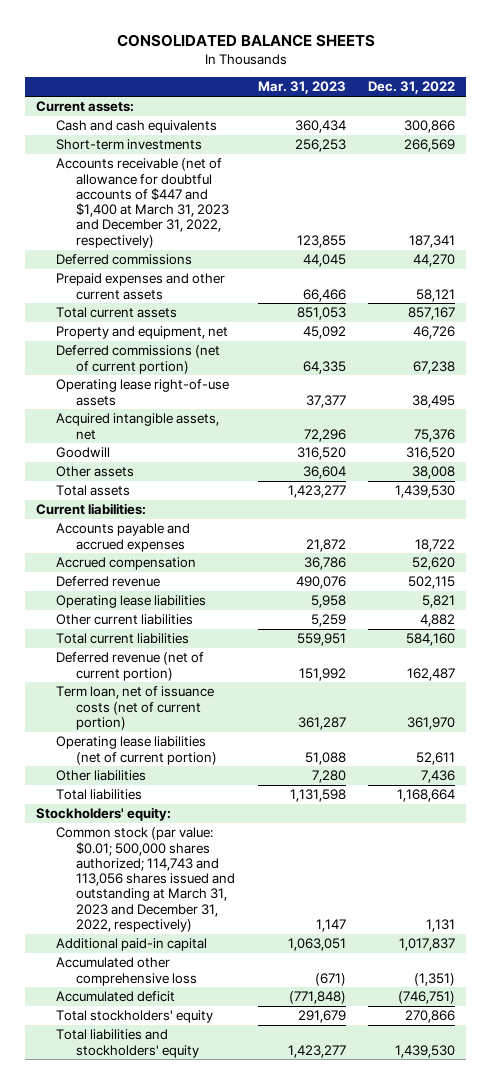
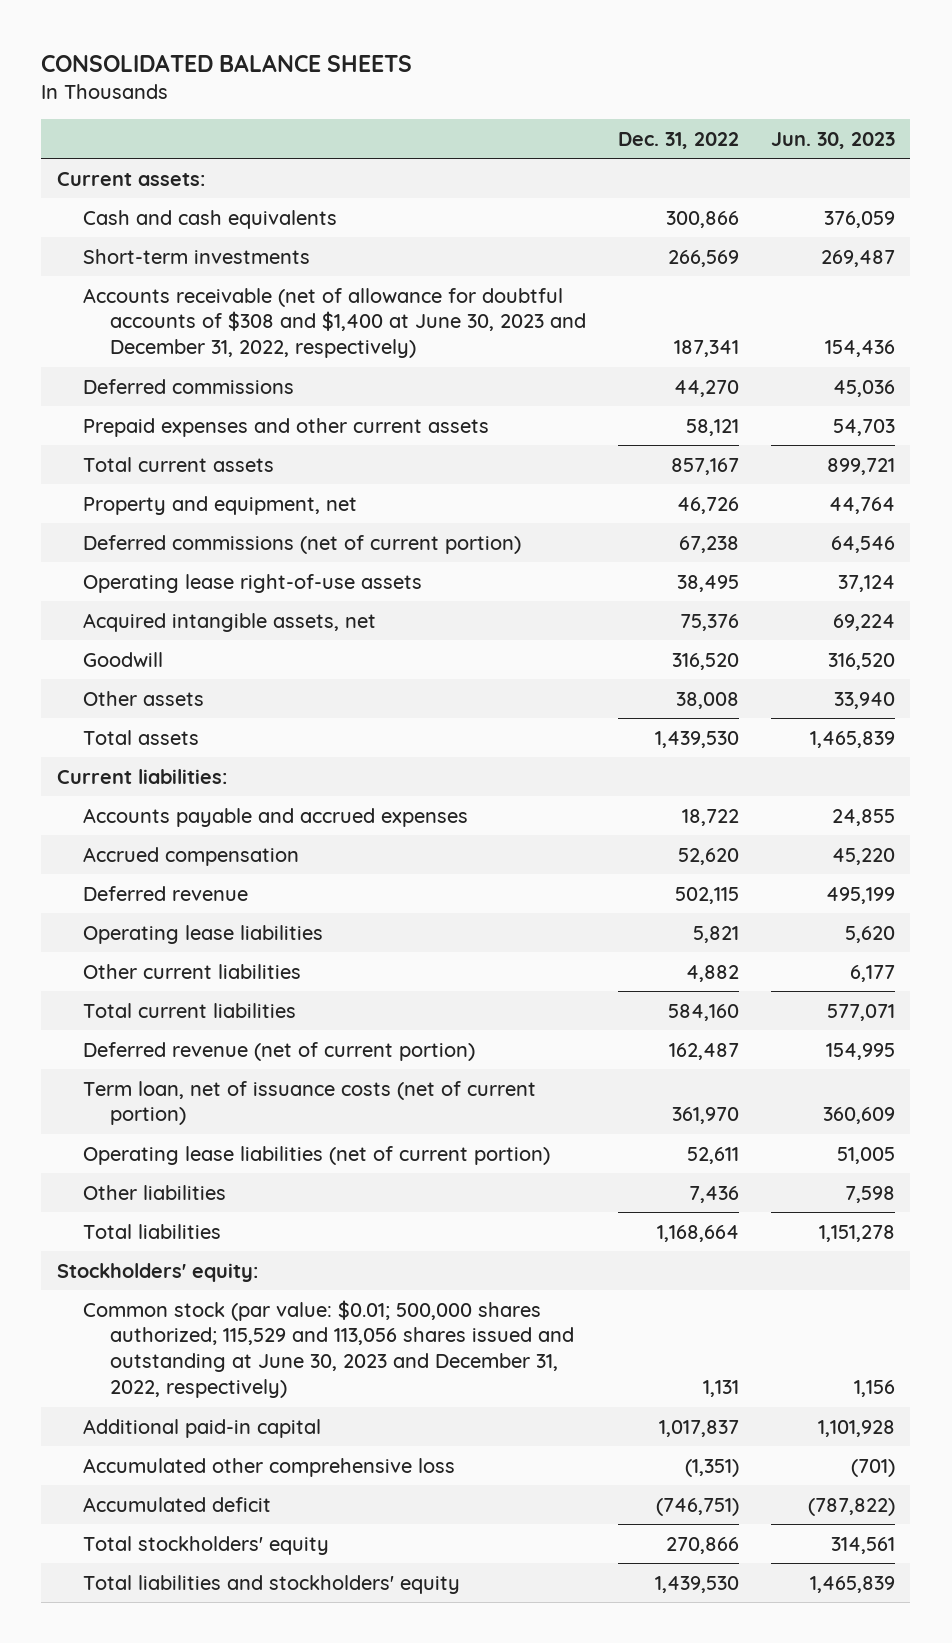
- | Mar. 31, 2023 | Dec. 31, 2022
+ | Dec. 31, 2022 | Jun. 30, 2023
- Accounts receivable (net of allowance for doubtful accounts of $447 and $1,400 at March 31, 2023 and December 31, 2022, respectively) | 123,855 | 187,341
+ Accounts receivable (net of allowance for doubtful accounts of $308 and $1,400 at June 30, 2023 and December 31, 2022, respectively) | 187,341 | 154,436
- Common stock (par value: $0.01; 500,000 shares authorized; 114,743 and 113,056 shares issued and outstanding at March 31, 2023 and December 31, 2022, respectively) | 1,147 | 1,131
+ Common stock (par value: $0.01; 500,000 shares authorized; 115,529 and 113,056 shares issued and outstanding at June 30, 2023 and December 31, 2022, respectively) | 1,131 | 1,156

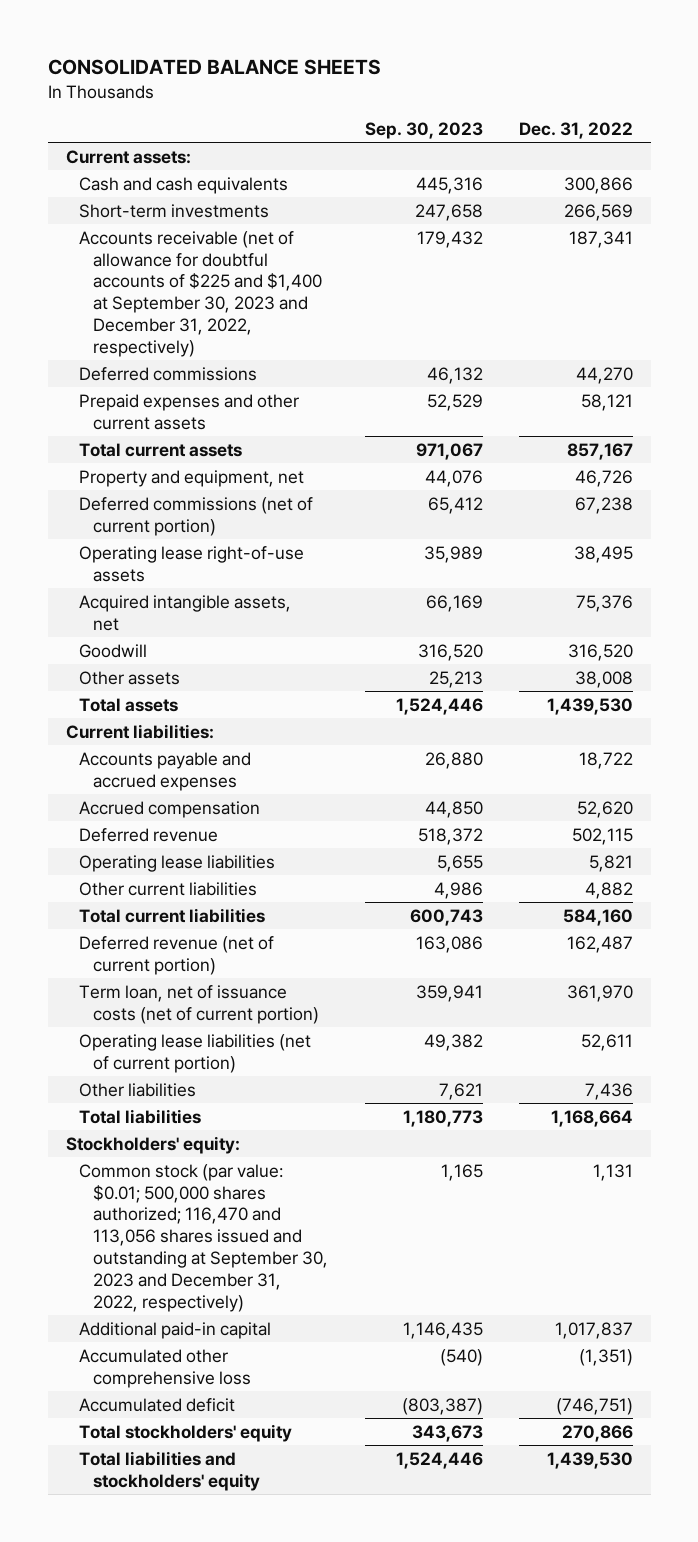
- | Dec. 31, 2022 | Jun. 30, 2023
+ | Sep. 30, 2023 | Dec. 31, 2022
- Accounts receivable (net of allowance for doubtful accounts of $308 and $1,400 at June 30, 2023 and December 31, 2022, respectively) | 187,341 | 154,436
+ Accounts receivable (net of allowance for doubtful accounts of $225 and $1,400 at September 30, 2023 and December 31, 2022, respectively) | 179,432 | 187,341
- Common stock (par value: $0.01; 500,000 shares authorized; 115,529 and 113,056 shares issued and outstanding at June 30, 2023 and December 31, 2022, respectively) | 1,131 | 1,156
+ Common stock (par value: $0.01; 500,000 shares authorized; 116,470 and 113,056 shares issued and outstanding at September 30, 2023 and December 31, 2022, respectively) | 1,165 | 1,131

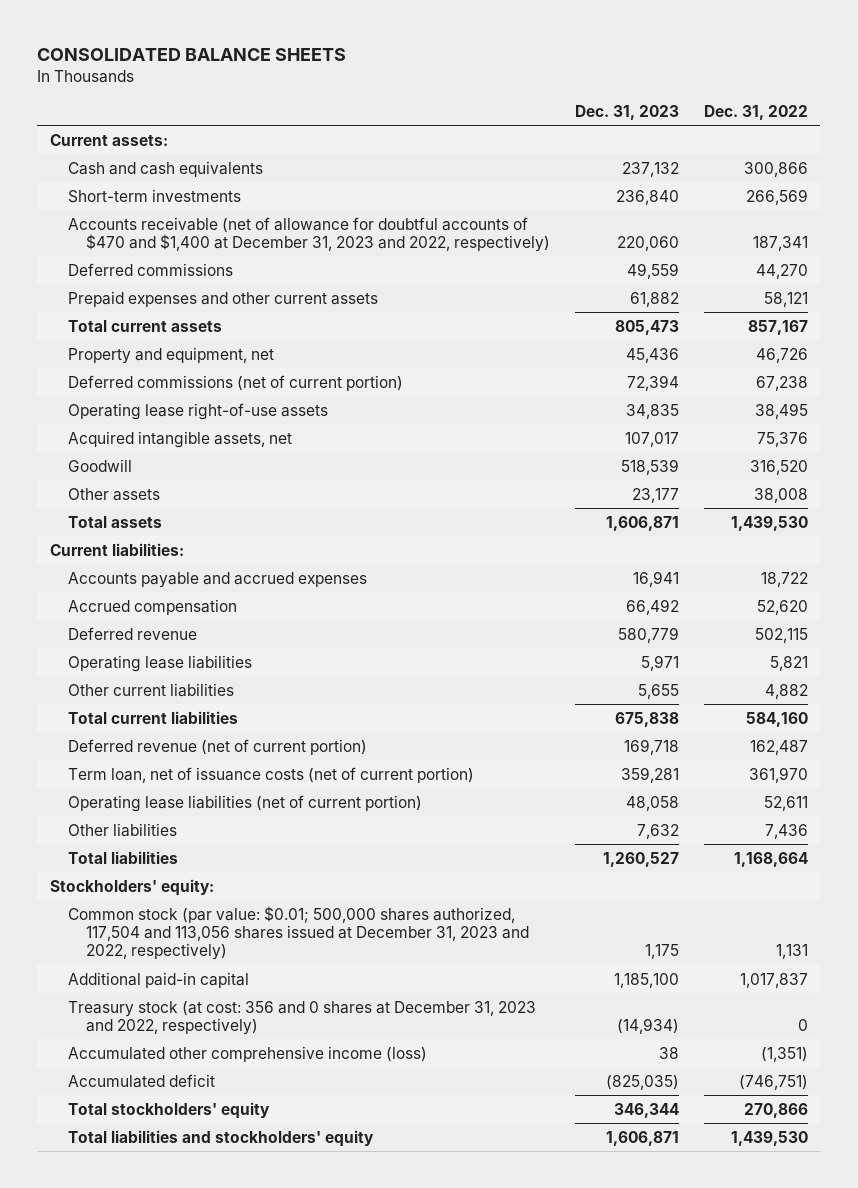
- | Sep. 30, 2023 | Dec. 31, 2022
+ | Dec. 31, 2023 | Dec. 31, 2022
- Accounts receivable (net of allowance for doubtful accounts of $225 and $1,400 at September 30, 2023 and December 31, 2022, respectively) | 179,432 | 187,341
+ Accounts receivable (net of allowance for doubtful accounts of $470 and $1,400 at December 31, 2023 and 2022, respectively) | 220,060 | 187,341
- Common stock (par value: $0.01; 500,000 shares authorized; 116,470 and 113,056 shares issued and outstanding at September 30, 2023 and December 31, 2022, respectively) | 1,165 | 1,131
+ Common stock (par value: $0.01; 500,000 shares authorized, 117,504 and 113,056 shares issued at December 31, 2023 and 2022, respectively) | 1,175 | 1,131
- Accumulated other comprehensive loss | (540) | (1,351)
+ Treasury stock (at cost: 356 and 0 shares at December 31, 2023 and 2022, respectively) | (14,934) | 0
+ Accumulated other comprehensive income (loss) | 38 | (1,351)

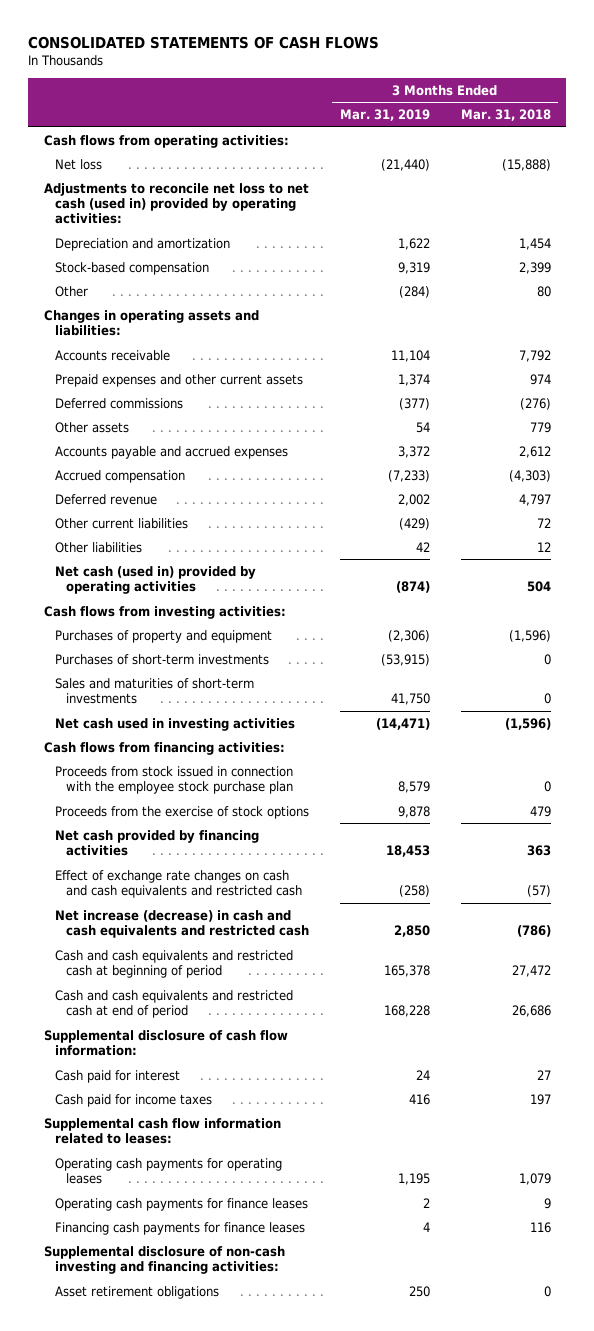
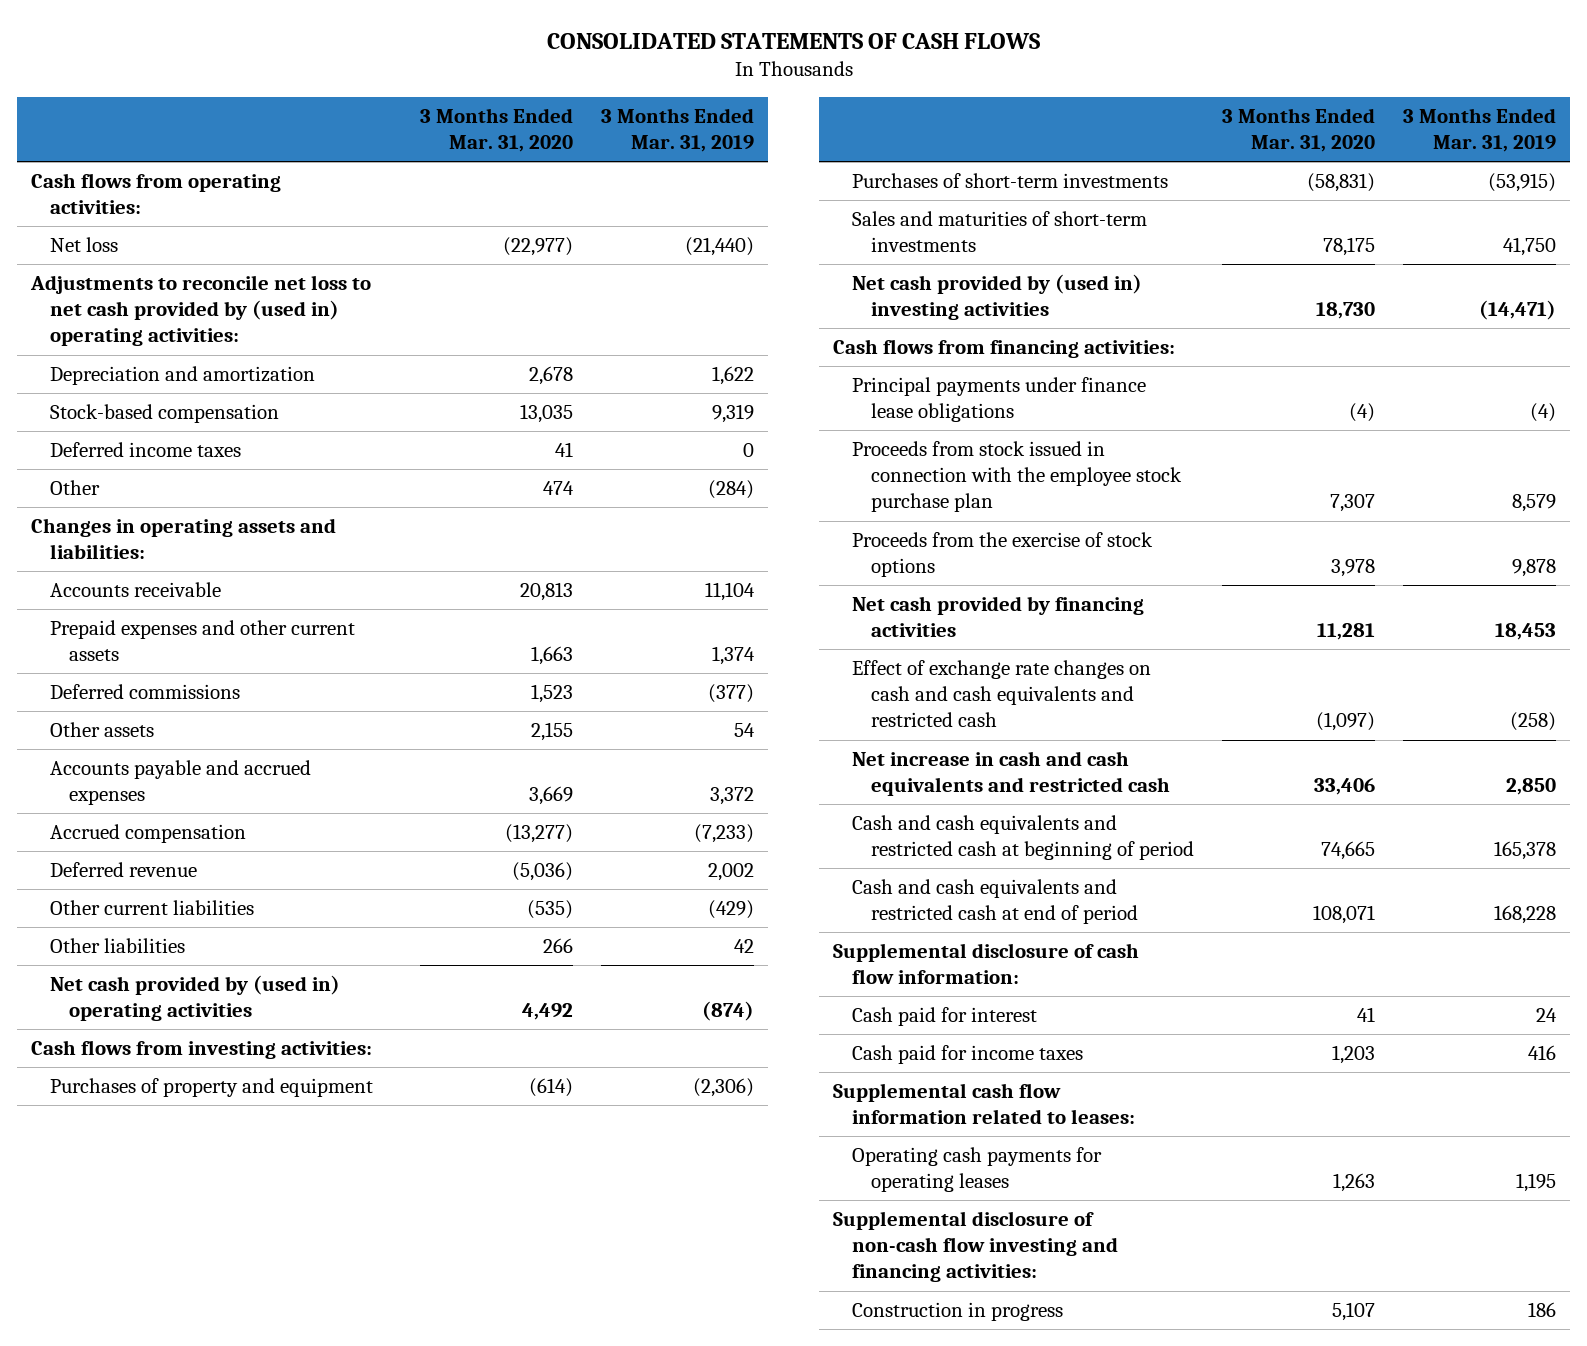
- | 3 Months Ended Mar. 31, 2019 | 3 Months Ended Mar. 31, 2018
+ | 3 Months Ended Mar. 31, 2020 | 3 Months Ended Mar. 31, 2019
- Adjustments to reconcile net loss to net cash (used in) provided by operating activities:
+ Adjustments to reconcile net loss to net cash provided by (used in) operating activities:
+ Deferred income taxes | 41 | 0
- Net cash (used in) provided by operating activities | (874) | 504
+ Net cash provided by (used in) operating activities | 4,492 | (874)
- Net cash used in investing activities | (14,471) | (1,596)
+ Net cash provided by (used in) investing activities | 18,730 | (14,471)
+ Principal payments under finance lease obligations | (4) | (4)
- Net increase (decrease) in cash and cash equivalents and restricted cash | 2,850 | (786)
+ Net increase in cash and cash equivalents and restricted cash | 33,406 | 2,850
- Operating cash payments for finance leases | 2 | 9
- Financing cash payments for finance leases | 4 | 116
- Supplemental disclosure of non-cash investing and financing activities:
- Asset retirement obligations | 250 | 0
+ Supplemental disclosure of non-cash flow investing and financing activities:
+ Construction in progress | 5,107 | 186

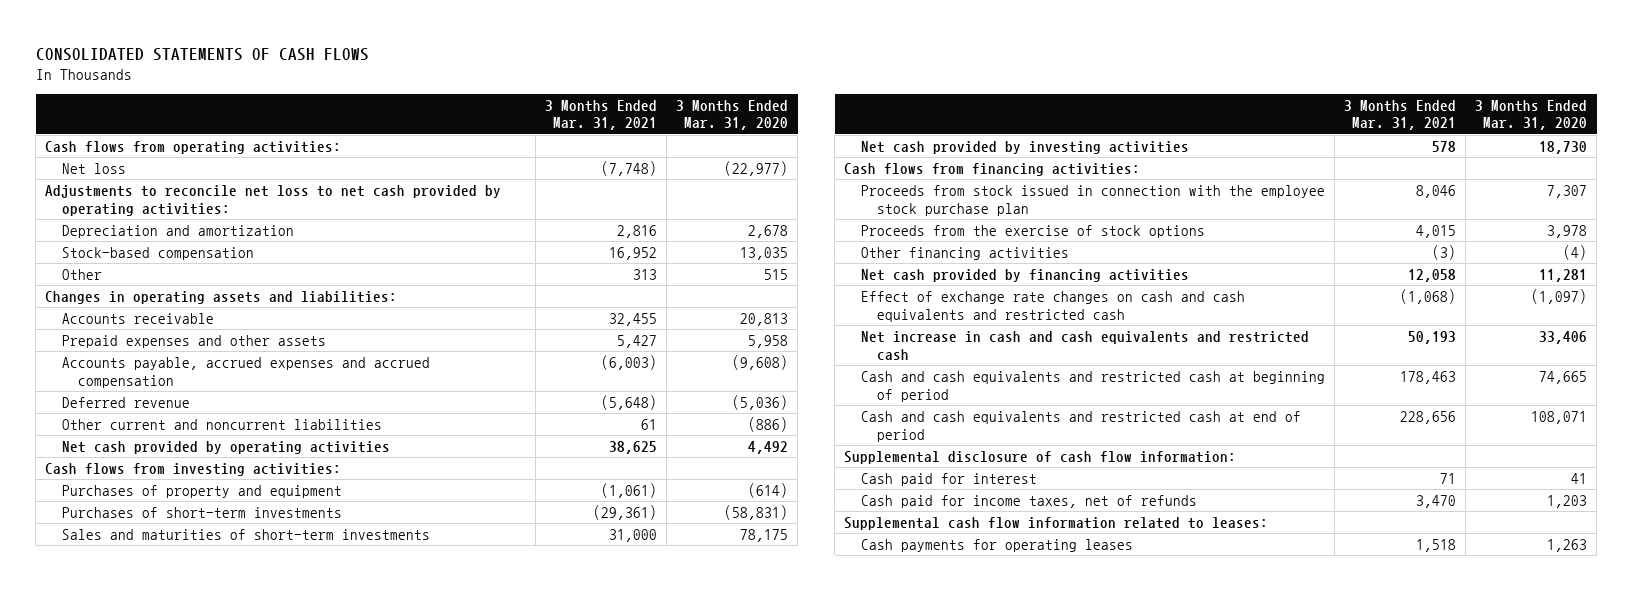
- | 3 Months Ended Mar. 31, 2020 | 3 Months Ended Mar. 31, 2019
+ | 3 Months Ended Mar. 31, 2021 | 3 Months Ended Mar. 31, 2020
- Adjustments to reconcile net loss to net cash provided by (used in) operating activities:
+ Adjustments to reconcile net loss to net cash provided by operating activities:
- Deferred income taxes | 41 | 0
- Other | 474 | (284)
+ Other | 313 | 515
- Prepaid expenses and other current assets | 1,663 | 1,374
- Deferred commissions | 1,523 | (377)
- Other assets | 2,155 | 54
- Accounts payable and accrued expenses | 3,669 | 3,372
- Accrued compensation | (13,277) | (7,233)
+ Prepaid expenses and other assets | 5,427 | 5,958
+ Accounts payable, accrued expenses and accrued compensation | (6,003) | (9,608)
- Other current liabilities | (535) | (429)
- Other liabilities | 266 | 42
- Net cash provided by (used in) operating activities | 4,492 | (874)
+ Other current and noncurrent liabilities | 61 | (886)
+ Net cash provided by operating activities | 38,625 | 4,492
- Net cash provided by (used in) investing activities | 18,730 | (14,471)
+ Net cash provided by investing activities | 578 | 18,730
- Principal payments under finance lease obligations | (4) | (4)
+ Other financing activities | (3) | (4)
- Cash paid for income taxes | 1,203 | 416
+ Cash paid for income taxes, net of refunds | 3,470 | 1,203
- Operating cash payments for operating leases | 1,263 | 1,195
- Supplemental disclosure of non-cash flow investing and financing activities:
- Construction in progress | 5,107 | 186
+ Cash payments for operating leases | 1,518 | 1,263

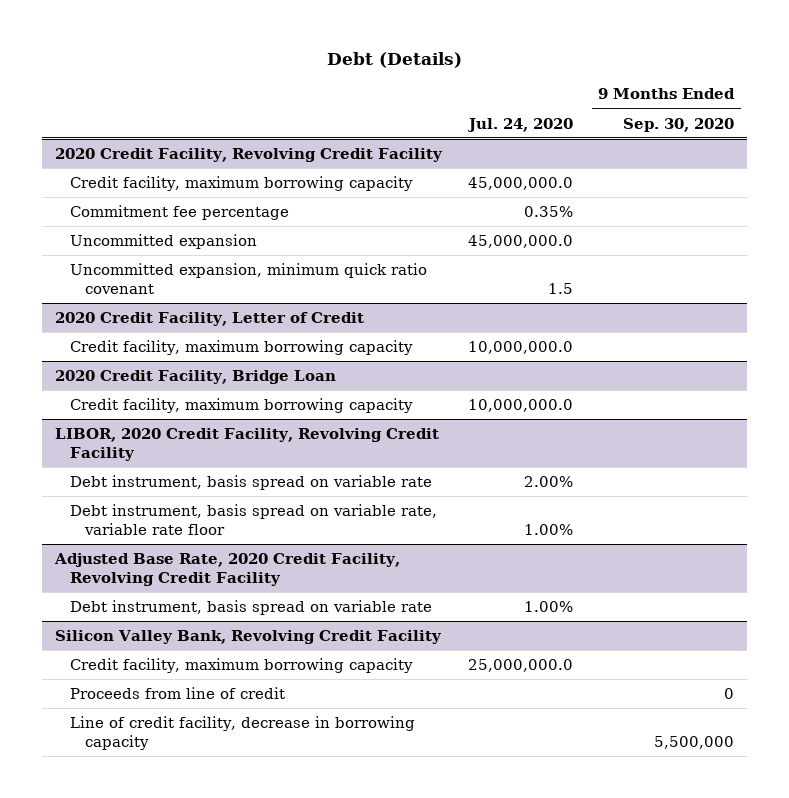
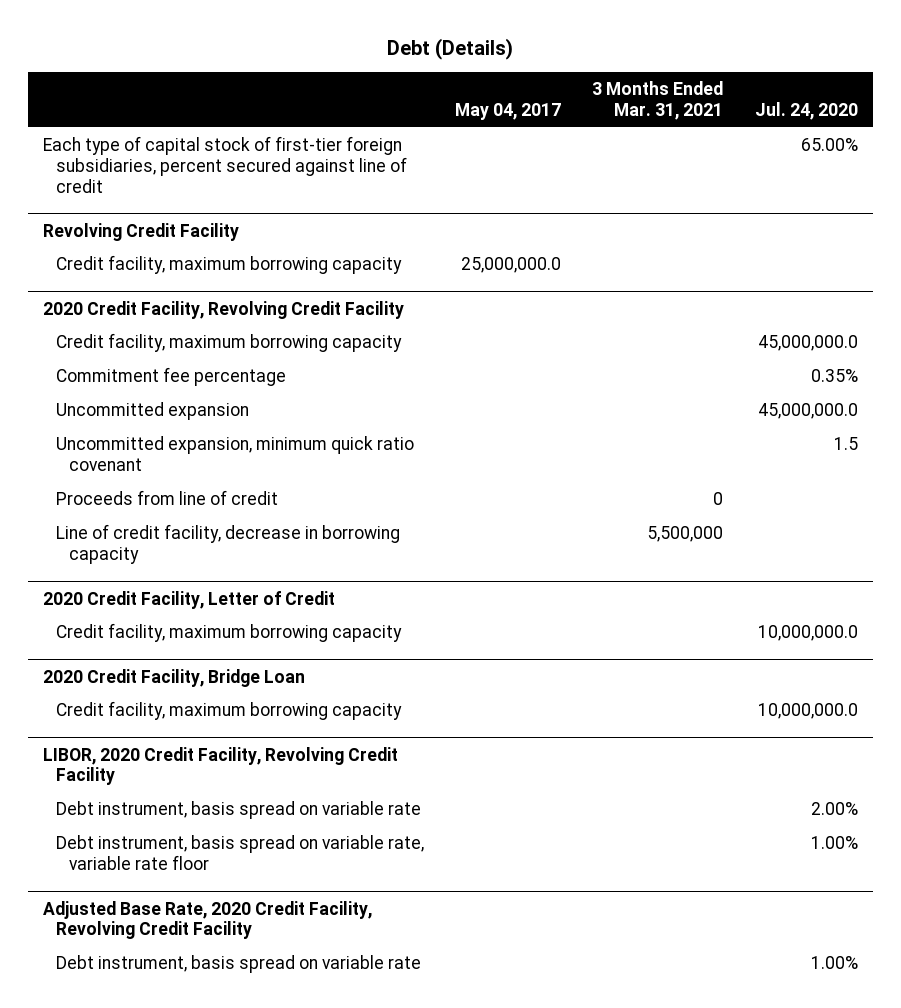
- | Jul. 24, 2020 | 9 Months Ended Sep. 30, 2020
+ | May 04, 2017 | 3 Months Ended Mar. 31, 2021 | Jul. 24, 2020
+ Each type of capital stock of first-tier foreign subsidiaries, percent secured against line of credit | | | 65.00%
+ Revolving Credit Facility
+ Credit facility, maximum borrowing capacity | 25,000,000.0 | |
@ 2020 Credit Facility, Revolving Credit Facility
+ Proceeds from line of credit | | 0 |
+ Line of credit facility, decrease in borrowing capacity | | 5,500,000 |
- Silicon Valley Bank, Revolving Credit Facility
- Credit facility, maximum borrowing capacity | 25,000,000.0 |
- Proceeds from line of credit | | 0
- Line of credit facility, decrease in borrowing capacity | | 5,500,000

